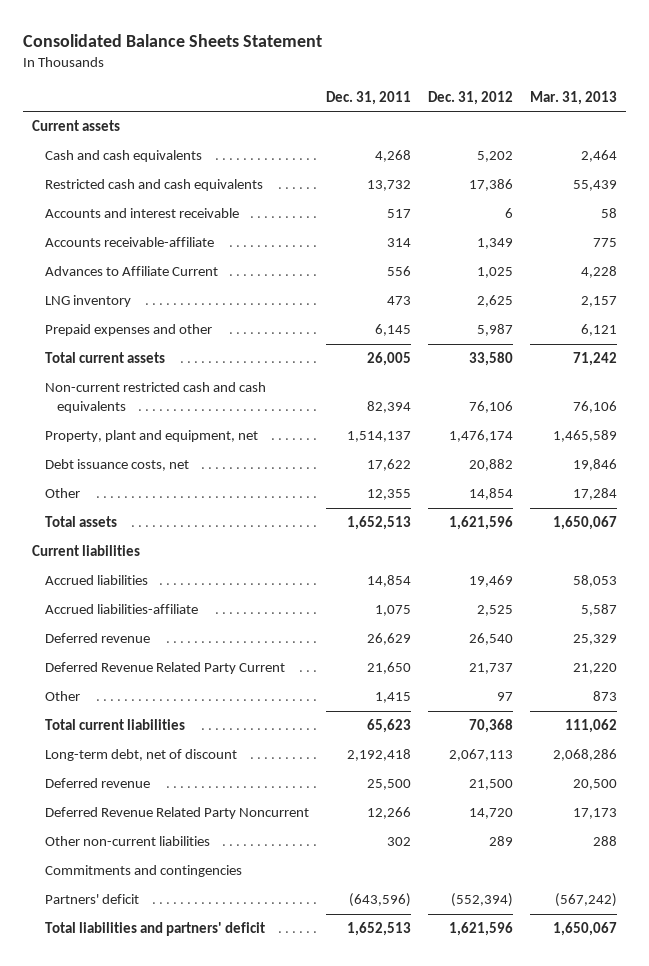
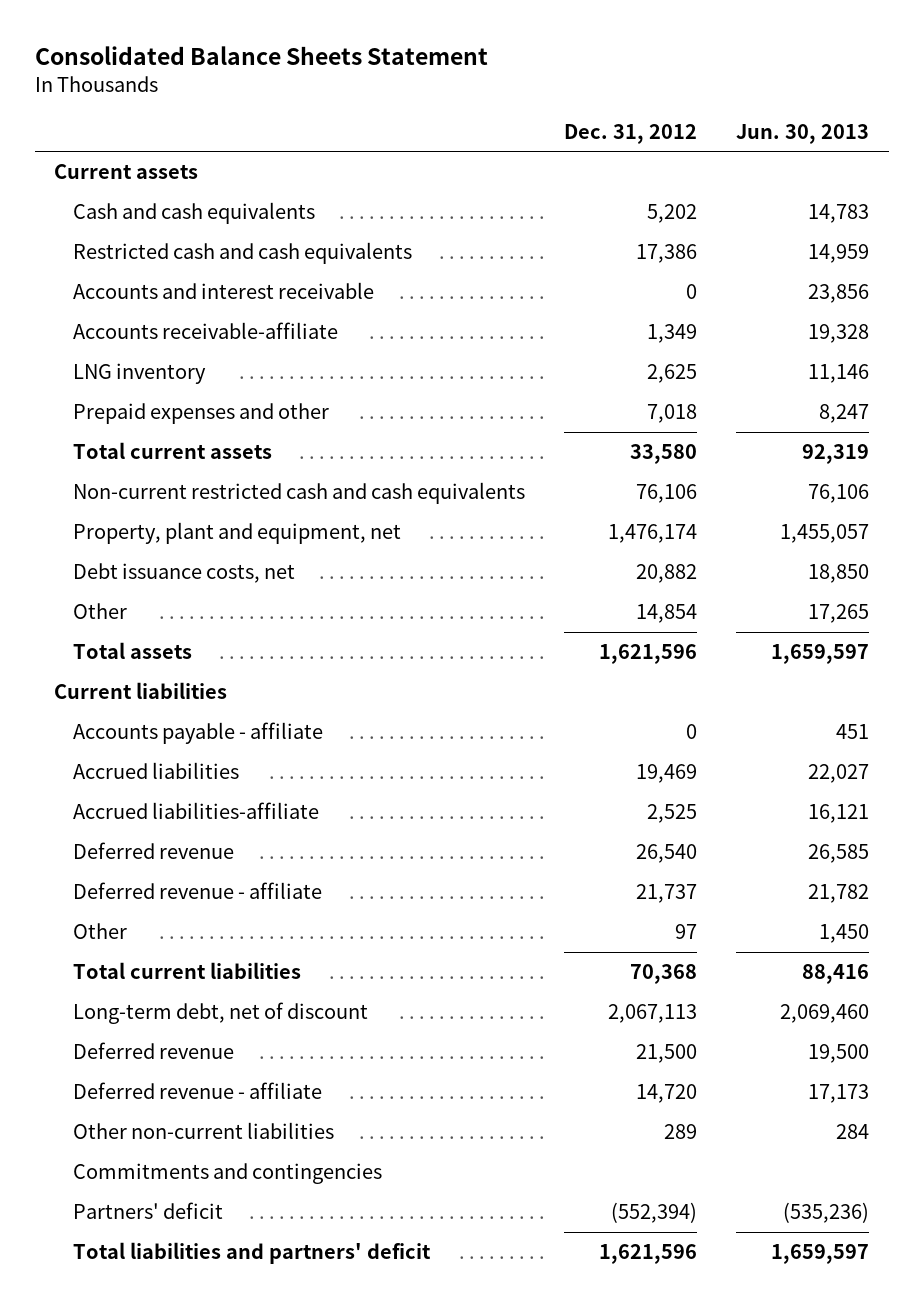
- | Dec. 31, 2011 | Dec. 31, 2012 | Mar. 31, 2013
+ | Dec. 31, 2012 | Jun. 30, 2013
- Accounts and interest receivable | 517 | 6 | 58
+ Accounts and interest receivable | 0 | 23,856
- Advances to Affiliate Current | 556 | 1,025 | 4,228
- Prepaid expenses and other | 6,145 | 5,987 | 6,121
+ Prepaid expenses and other | 7,018 | 8,247
+ Accounts payable - affiliate | 0 | 451
- Deferred Revenue Related Party Current | 21,650 | 21,737 | 21,220
+ Deferred revenue - affiliate | 21,737 | 21,782
- Deferred Revenue Related Party Noncurrent | 12,266 | 14,720 | 17,173
+ Deferred revenue - affiliate | 14,720 | 17,173

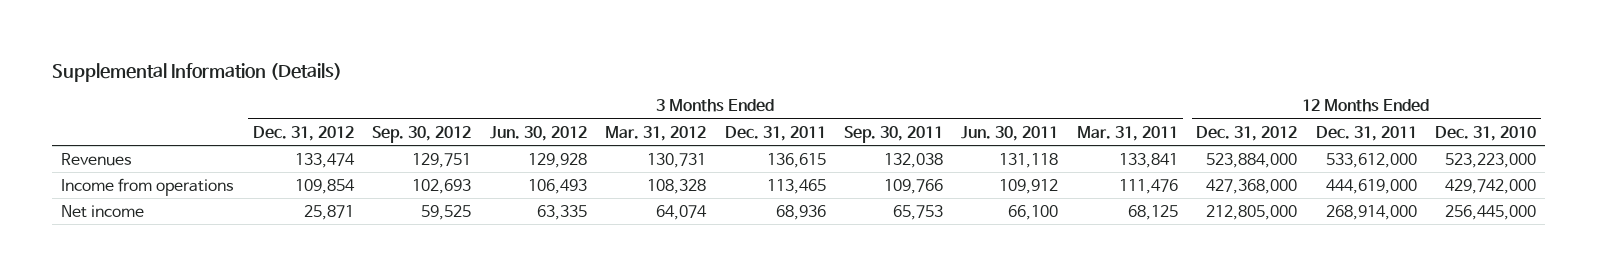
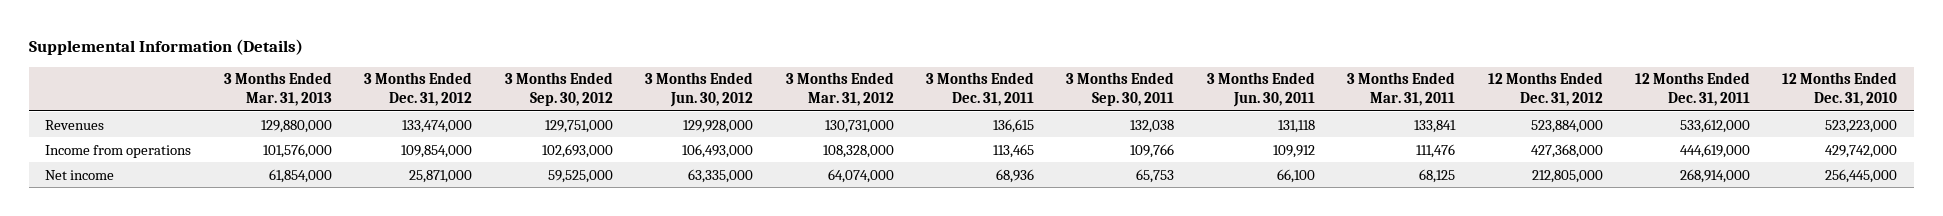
- | 3 Months Ended Dec. 31, 2012 | 3 Months Ended Sep. 30, 2012 | 3 Months Ended Jun. 30, 2012 | 3 Months Ended Mar. 31, 2012 | 3 Months Ended Dec. 31, 2011 | 3 Months Ended Sep. 30, 2011 | 3 Months Ended Jun. 30, 2011 | 3 Months Ended Mar. 31, 2011 | 12 Months Ended Dec. 31, 2012 | 12 Months Ended Dec. 31, 2011 | 12 Months Ended Dec. 31, 2010
+ | 3 Months Ended Mar. 31, 2013 | 3 Months Ended Dec. 31, 2012 | 3 Months Ended Sep. 30, 2012 | 3 Months Ended Jun. 30, 2012 | 3 Months Ended Mar. 31, 2012 | 3 Months Ended Dec. 31, 2011 | 3 Months Ended Sep. 30, 2011 | 3 Months Ended Jun. 30, 2011 | 3 Months Ended Mar. 31, 2011 | 12 Months Ended Dec. 31, 2012 | 12 Months Ended Dec. 31, 2011 | 12 Months Ended Dec. 31, 2010
- Revenues | 133,474 | 129,751 | 129,928 | 130,731 | 136,615 | 132,038 | 131,118 | 133,841 | 523,884,000 | 533,612,000 | 523,223,000
- Income from operations | 109,854 | 102,693 | 106,493 | 108,328 | 113,465 | 109,766 | 109,912 | 111,476 | 427,368,000 | 444,619,000 | 429,742,000
- Net income | 25,871 | 59,525 | 63,335 | 64,074 | 68,936 | 65,753 | 66,100 | 68,125 | 212,805,000 | 268,914,000 | 256,445,000
+ Revenues | 129,880,000 | 133,474,000 | 129,751,000 | 129,928,000 | 130,731,000 | 136,615 | 132,038 | 131,118 | 133,841 | 523,884,000 | 533,612,000 | 523,223,000
+ Income from operations | 101,576,000 | 109,854,000 | 102,693,000 | 106,493,000 | 108,328,000 | 113,465 | 109,766 | 109,912 | 111,476 | 427,368,000 | 444,619,000 | 429,742,000
+ Net income | 61,854,000 | 25,871,000 | 59,525,000 | 63,335,000 | 64,074,000 | 68,936 | 65,753 | 66,100 | 68,125 | 212,805,000 | 268,914,000 | 256,445,000

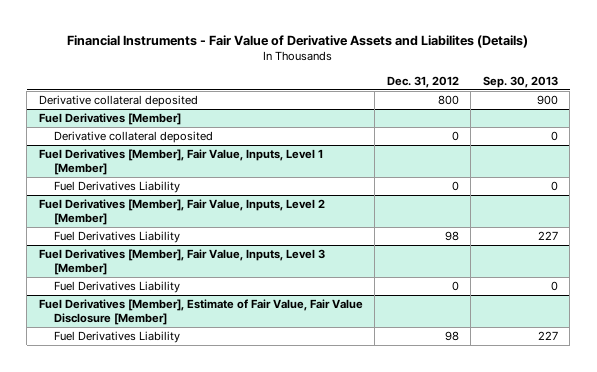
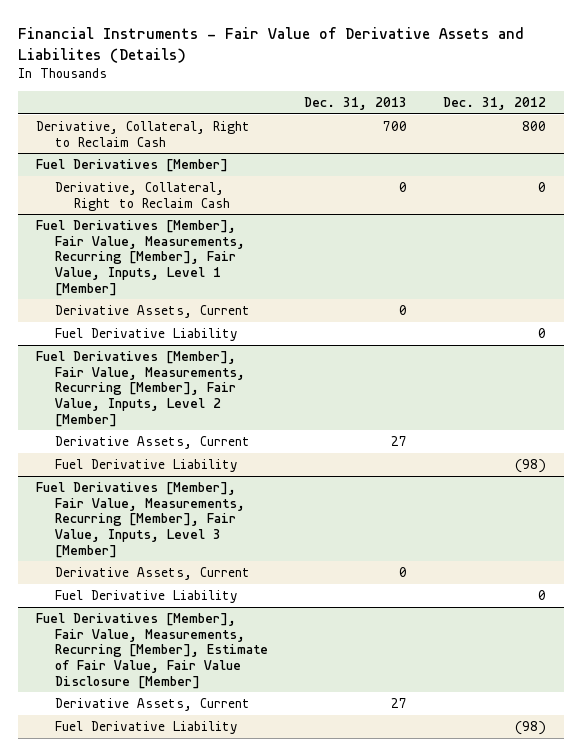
- | Dec. 31, 2012 | Sep. 30, 2013
+ | Dec. 31, 2013 | Dec. 31, 2012
- Derivative collateral deposited | 800 | 900
+ Derivative, Collateral, Right to Reclaim Cash | 700 | 800
@ Fuel Derivatives [Member]
- Derivative collateral deposited | 0 | 0
- Fuel Derivatives [Member], Fair Value, Inputs, Level 1 [Member]
- Fuel Derivatives Liability | 0 | 0
- Fuel Derivatives [Member], Fair Value, Inputs, Level 2 [Member]
- Fuel Derivatives Liability | 98 | 227
- Fuel Derivatives [Member], Fair Value, Inputs, Level 3 [Member]
- Fuel Derivatives Liability | 0 | 0
- Fuel Derivatives [Member], Estimate of Fair Value, Fair Value Disclosure [Member]
- Fuel Derivatives Liability | 98 | 227
@ Fuel Derivatives [Member]
+ Derivative, Collateral, Right to Reclaim Cash | 0 | 0
+ Fuel Derivatives [Member], Fair Value, Measurements, Recurring [Member], Fair Value, Inputs, Level 1 [Member]
+ Derivative Assets, Current | 0 |
+ Fuel Derivative Liability | | 0
+ Fuel Derivatives [Member], Fair Value, Measurements, Recurring [Member], Fair Value, Inputs, Level 2 [Member]
+ Derivative Assets, Current | 27 |
+ Fuel Derivative Liability | | (98)
+ Fuel Derivatives [Member], Fair Value, Measurements, Recurring [Member], Fair Value, Inputs, Level 3 [Member]
+ Derivative Assets, Current | 0 |
+ Fuel Derivative Liability | | 0
+ Fuel Derivatives [Member], Fair Value, Measurements, Recurring [Member], Estimate of Fair Value, Fair Value Disclosure [Member]
+ Derivative Assets, Current | 27 |
+ Fuel Derivative Liability | | (98)

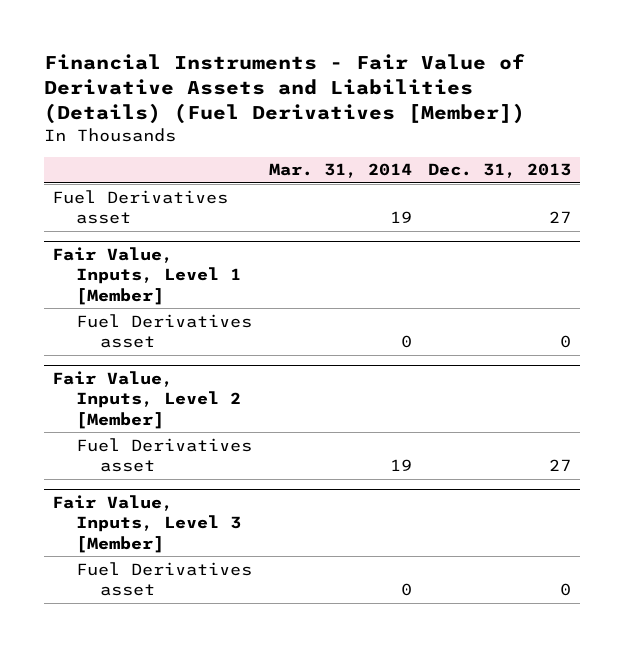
- Financial Instruments - Fair Value of Derivative Assets and Liabilites (Details)
+ Financial Instruments - Fair Value of Derivative Assets and Liabilities (Details) (Fuel Derivatives [Member])
- | Dec. 31, 2013 | Dec. 31, 2012
+ | Mar. 31, 2014 | Dec. 31, 2013
- Derivative, Collateral, Right to Reclaim Cash | 700 | 800
- Fuel Derivatives [Member]
- Derivative, Collateral, Right to Reclaim Cash | 0 | 0
- Fuel Derivatives [Member], Fair Value, Measurements, Recurring [Member], Fair Value, Inputs, Level 1 [Member]
- Derivative Assets, Current | 0 |
- Fuel Derivative Liability | | 0
- Fuel Derivatives [Member], Fair Value, Measurements, Recurring [Member], Fair Value, Inputs, Level 2 [Member]
- Derivative Assets, Current | 27 |
- Fuel Derivative Liability | | (98)
- Fuel Derivatives [Member], Fair Value, Measurements, Recurring [Member], Fair Value, Inputs, Level 3 [Member]
- Derivative Assets, Current | 0 |
- Fuel Derivative Liability | | 0
- Fuel Derivatives [Member], Fair Value, Measurements, Recurring [Member], Estimate of Fair Value, Fair Value Disclosure [Member]
- Derivative Assets, Current | 27 |
- Fuel Derivative Liability | | (98)
+ Fuel Derivatives asset | 19 | 27
+ Fair Value, Inputs, Level 1 [Member]
+ Fuel Derivatives asset | 0 | 0
+ Fair Value, Inputs, Level 2 [Member]
+ Fuel Derivatives asset | 19 | 27
+ Fair Value, Inputs, Level 3 [Member]
+ Fuel Derivatives asset | 0 | 0

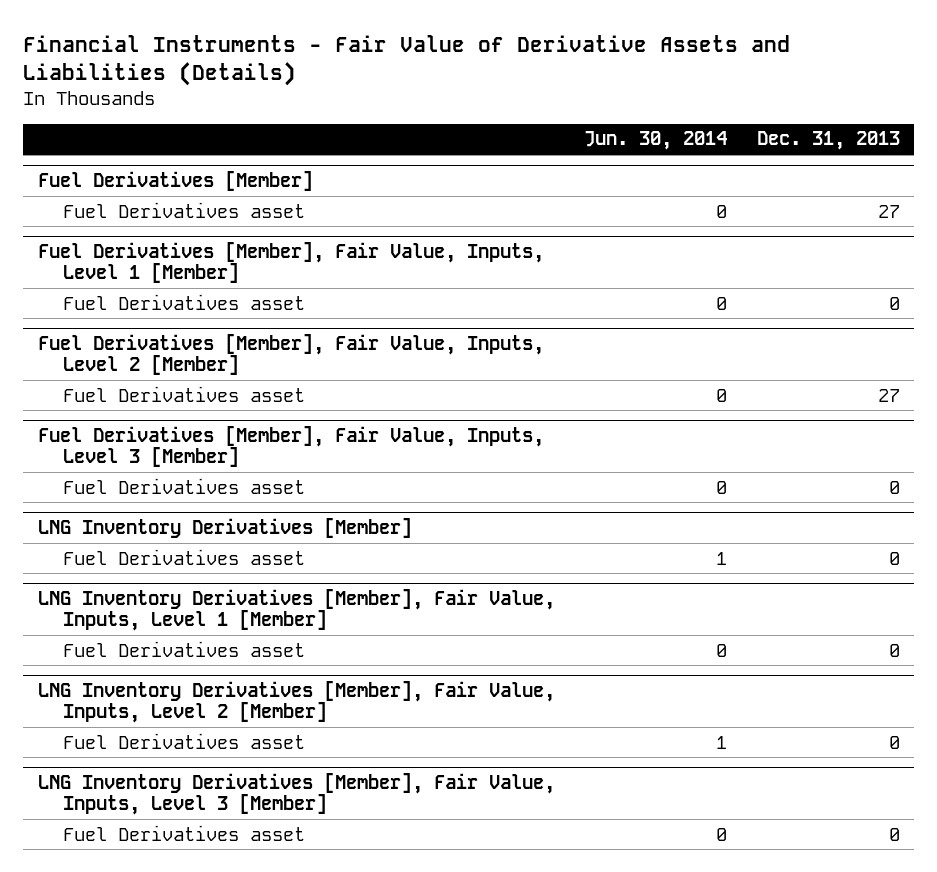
- Financial Instruments - Fair Value of Derivative Assets and Liabilities (Details) (Fuel Derivatives [Member])
+ Financial Instruments - Fair Value of Derivative Assets and Liabilities (Details)
- | Mar. 31, 2014 | Dec. 31, 2013
+ | Jun. 30, 2014 | Dec. 31, 2013
+ Fuel Derivatives [Member]
- Fair Value, Inputs, Level 1 [Member]
+ Fuel Derivatives [Member], Fair Value, Inputs, Level 1 [Member]
- Fair Value, Inputs, Level 2 [Member]
+ Fuel Derivatives [Member], Fair Value, Inputs, Level 2 [Member]
- Fair Value, Inputs, Level 3 [Member]
+ Fuel Derivatives [Member], Fair Value, Inputs, Level 3 [Member]
+ LNG Inventory Derivatives [Member]
+ Fuel Derivatives asset | 1 | 0
+ LNG Inventory Derivatives [Member], Fair Value, Inputs, Level 1 [Member]
+ Fuel Derivatives asset | 0 | 0
+ LNG Inventory Derivatives [Member], Fair Value, Inputs, Level 2 [Member]
+ Fuel Derivatives asset | 1 | 0
+ LNG Inventory Derivatives [Member], Fair Value, Inputs, Level 3 [Member]
+ Fuel Derivatives asset | 0 | 0

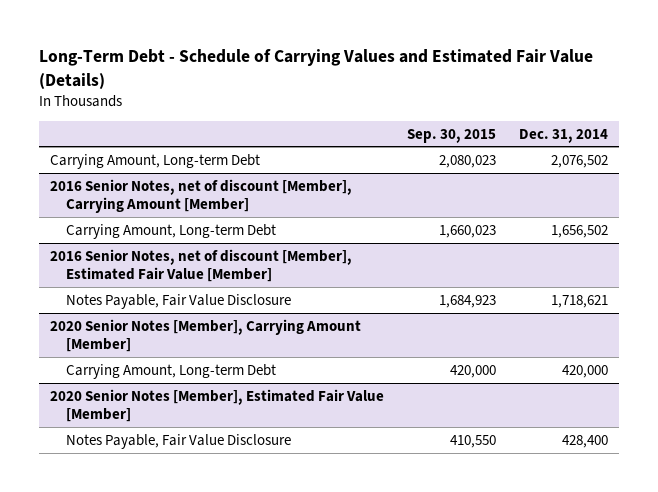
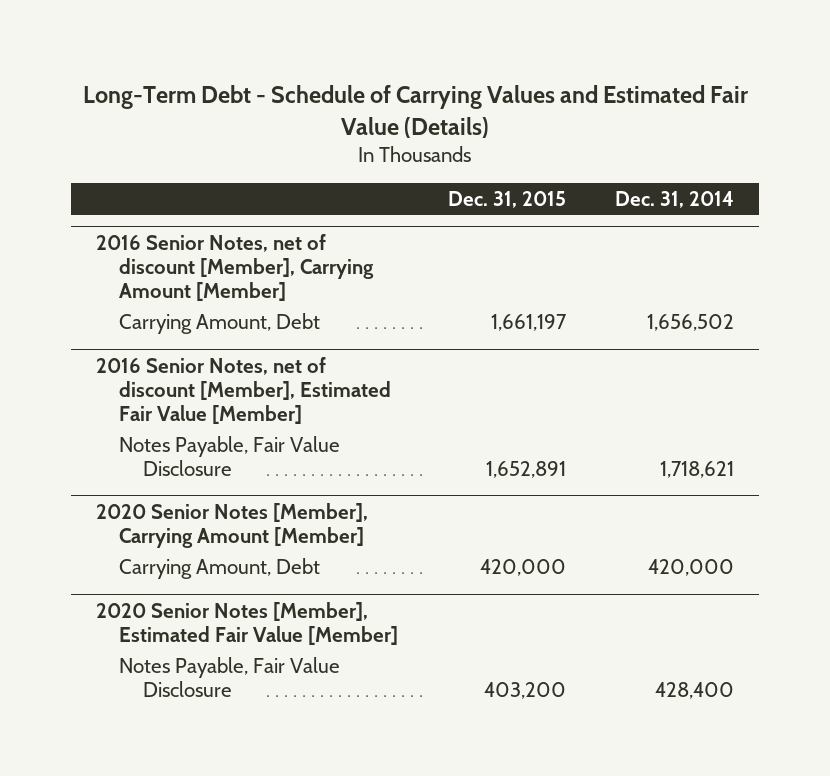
- | Sep. 30, 2015 | Dec. 31, 2014
+ | Dec. 31, 2015 | Dec. 31, 2014
- Carrying Amount, Long-term Debt | 2,080,023 | 2,076,502
@ 2016 Senior Notes, net of discount [Member], Carrying Amount [Member]
- Carrying Amount, Long-term Debt | 1,660,023 | 1,656,502
+ Carrying Amount, Debt | 1,661,197 | 1,656,502
@ 2020 Senior Notes [Member], Carrying Amount [Member]
- Carrying Amount, Long-term Debt | 420,000 | 420,000
+ Carrying Amount, Debt | 420,000 | 420,000

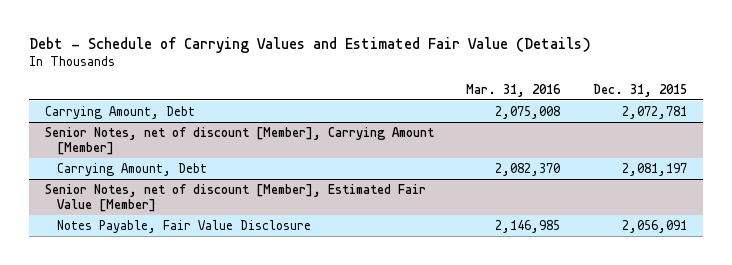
- Long-Term Debt - Schedule of Carrying Values and Estimated Fair Value (Details)
+ Debt - Schedule of Carrying Values and Estimated Fair Value (Details)
- | Dec. 31, 2015 | Dec. 31, 2014
+ | Mar. 31, 2016 | Dec. 31, 2015
- 2016 Senior Notes, net of discount [Member], Carrying Amount [Member]
- Carrying Amount, Debt | 1,661,197 | 1,656,502
- 2016 Senior Notes, net of discount [Member], Estimated Fair Value [Member]
- Notes Payable, Fair Value Disclosure | 1,652,891 | 1,718,621
- 2020 Senior Notes [Member], Carrying Amount [Member]
- Carrying Amount, Debt | 420,000 | 420,000
- 2020 Senior Notes [Member], Estimated Fair Value [Member]
- Notes Payable, Fair Value Disclosure | 403,200 | 428,400
+ Carrying Amount, Debt | 2,075,008 | 2,072,781
+ Senior Notes, net of discount [Member], Carrying Amount [Member]
+ Carrying Amount, Debt | 2,082,370 | 2,081,197
+ Senior Notes, net of discount [Member], Estimated Fair Value [Member]
+ Notes Payable, Fair Value Disclosure | 2,146,985 | 2,056,091

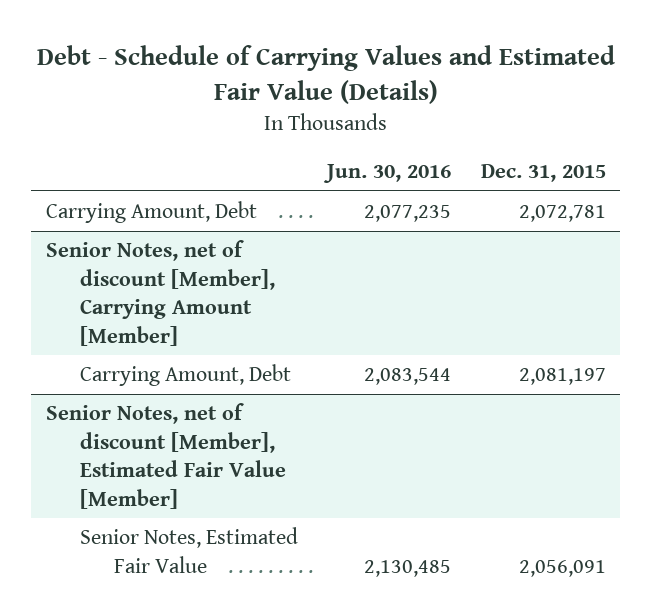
- | Mar. 31, 2016 | Dec. 31, 2015
+ | Jun. 30, 2016 | Dec. 31, 2015
@ Senior Notes, net of discount [Member], Estimated Fair Value [Member]
- Notes Payable, Fair Value Disclosure | 2,146,985 | 2,056,091
+ Senior Notes, Estimated Fair Value | 2,130,485 | 2,056,091

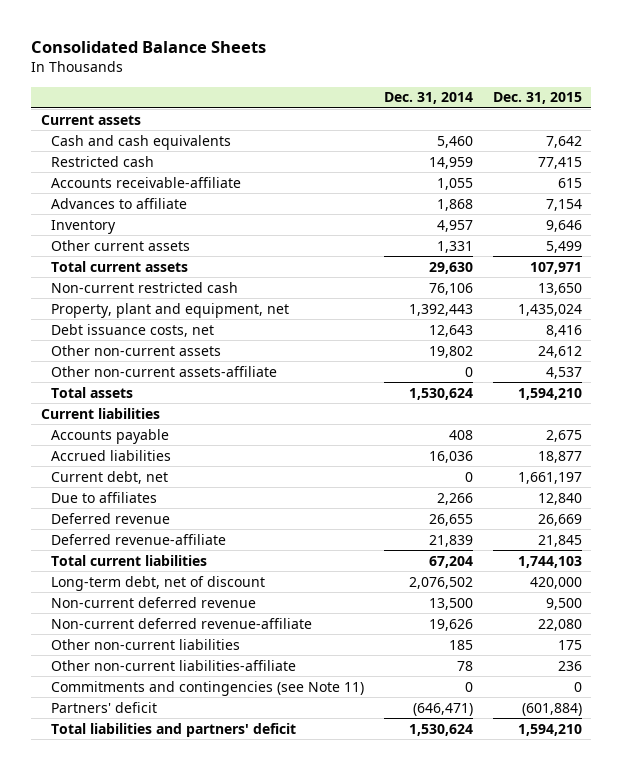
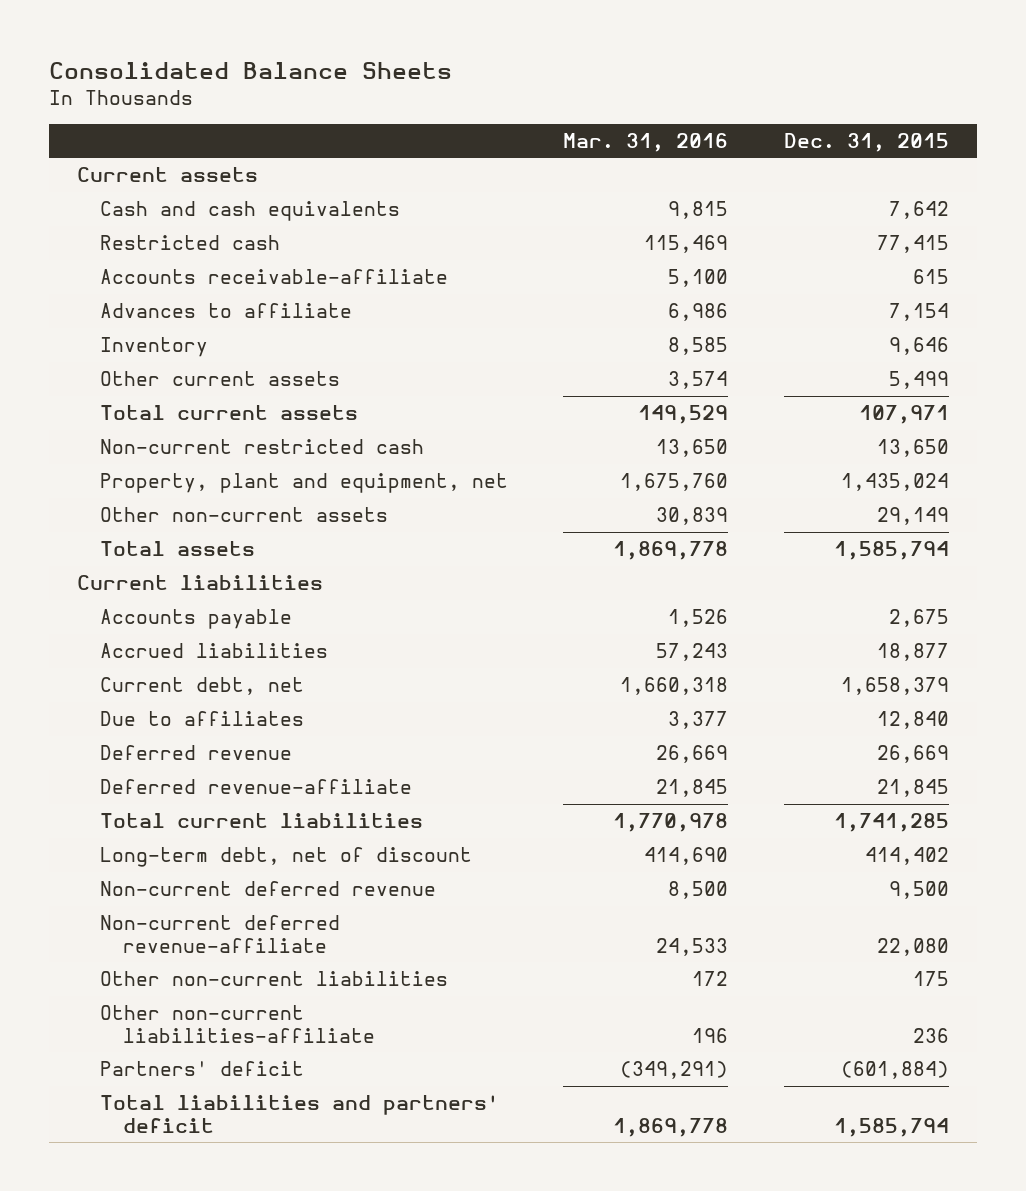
- | Dec. 31, 2014 | Dec. 31, 2015
+ | Mar. 31, 2016 | Dec. 31, 2015
- Debt issuance costs, net | 12,643 | 8,416
- Other non-current assets | 19,802 | 24,612
- Other non-current assets-affiliate | 0 | 4,537
- Total assets | 1,530,624 | 1,594,210
+ Other non-current assets | 30,839 | 29,149
+ Total assets | 1,869,778 | 1,585,794
- Current debt, net | 0 | 1,661,197
+ Current debt, net | 1,660,318 | 1,658,379
- Total current liabilities | 67,204 | 1,744,103
- Long-term debt, net of discount | 2,076,502 | 420,000
+ Total current liabilities | 1,770,978 | 1,741,285
+ Long-term debt, net of discount | 414,690 | 414,402
- Commitments and contingencies (see Note 11) | 0 | 0
- Total liabilities and partners' deficit | 1,530,624 | 1,594,210
+ Total liabilities and partners' deficit | 1,869,778 | 1,585,794

